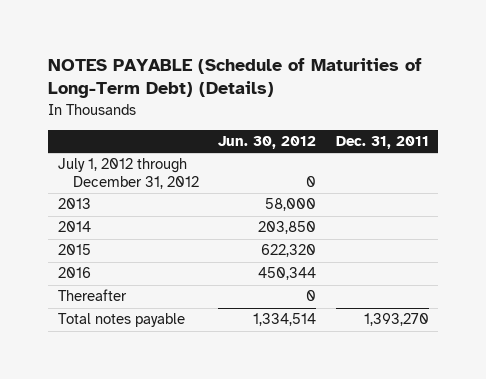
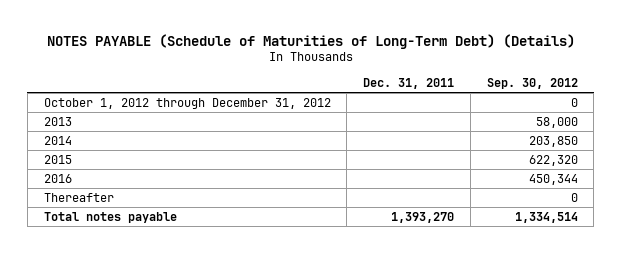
- | Jun. 30, 2012 | Dec. 31, 2011
+ | Dec. 31, 2011 | Sep. 30, 2012
- July 1, 2012 through December 31, 2012 | 0 |
+ October 1, 2012 through December 31, 2012 | | 0

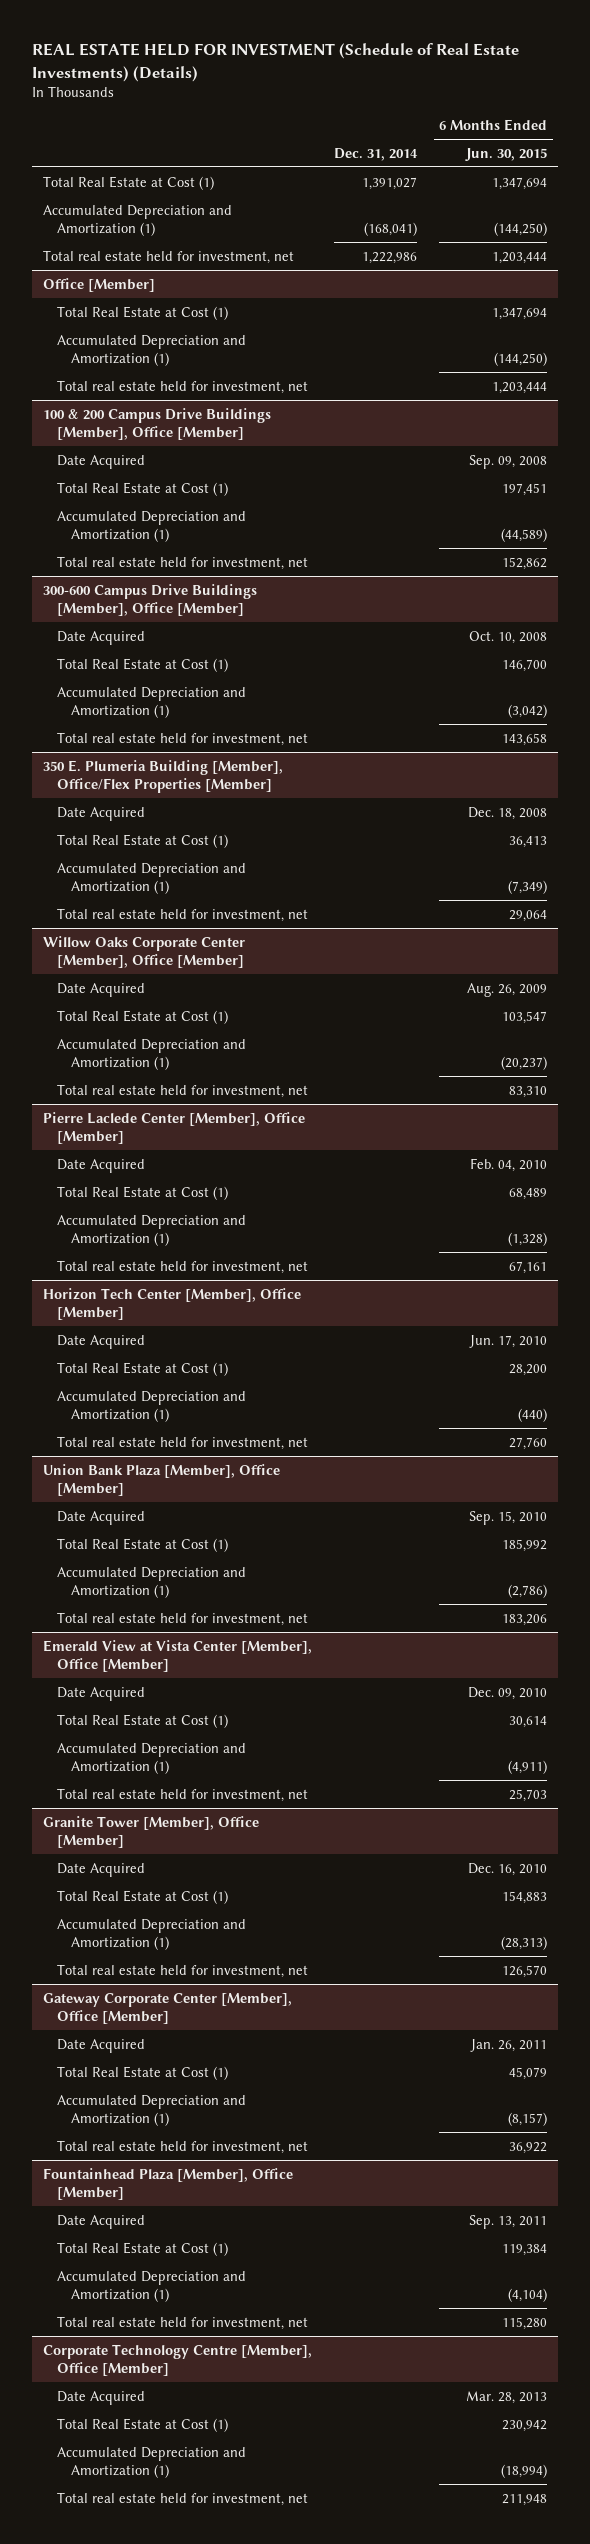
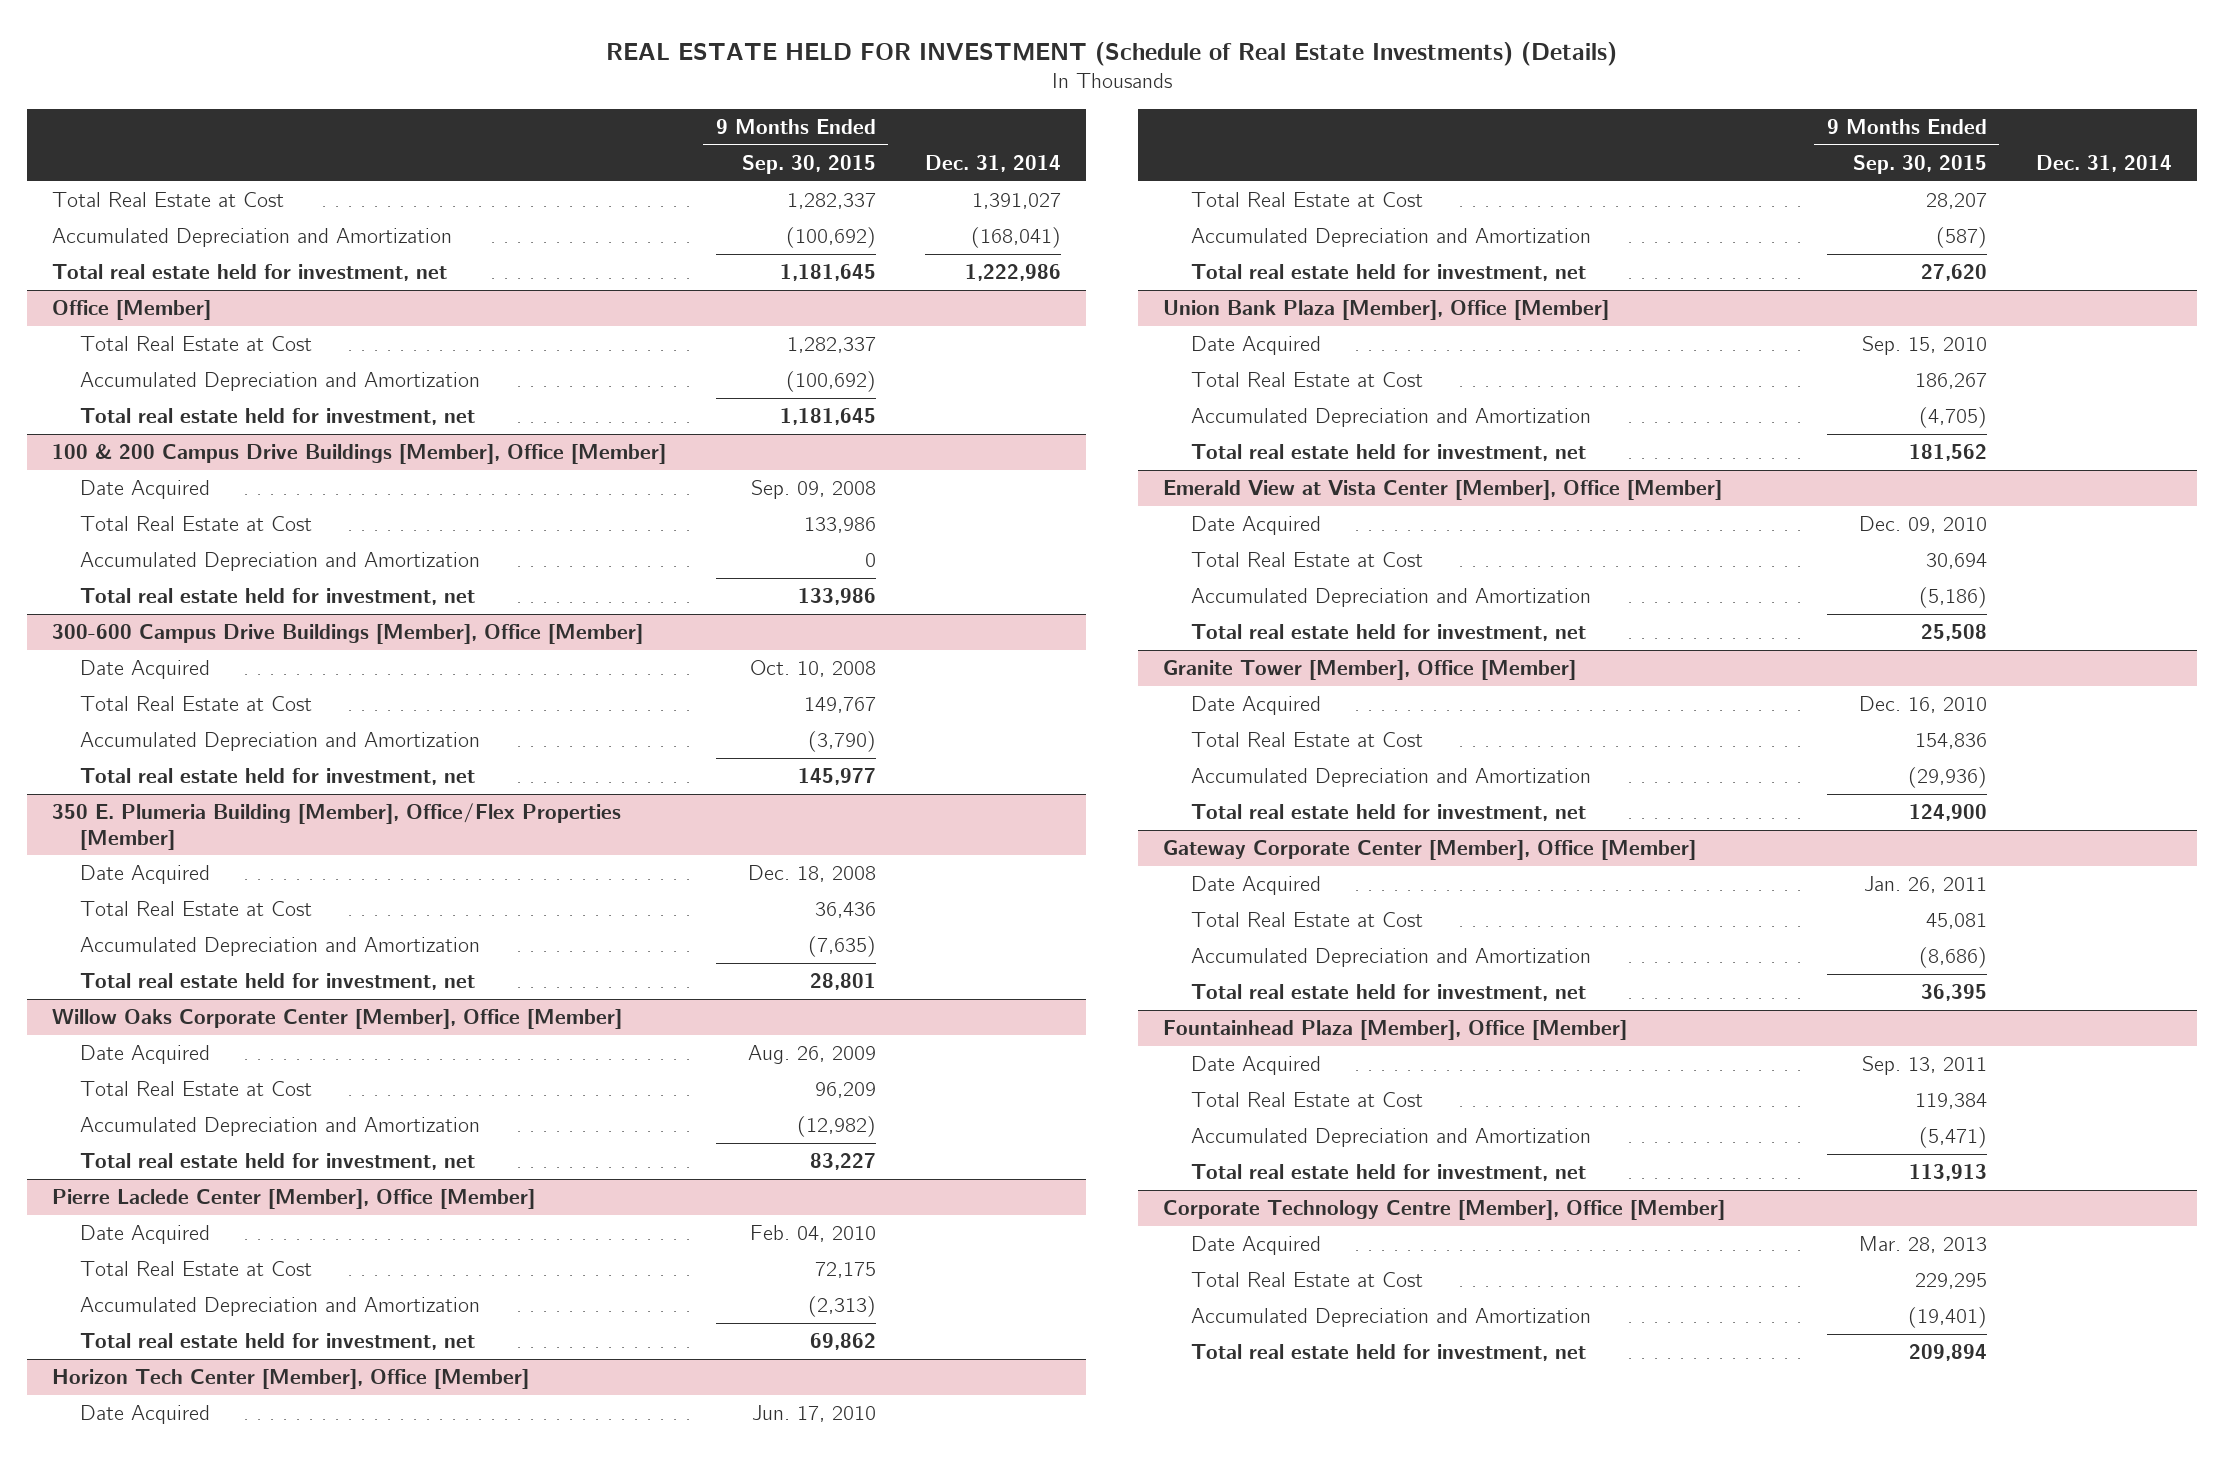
- | Dec. 31, 2014 | 6 Months Ended Jun. 30, 2015
+ | 9 Months Ended Sep. 30, 2015 | Dec. 31, 2014
- Total Real Estate at Cost (1) | 1,391,027 | 1,347,694
- Accumulated Depreciation and Amortization (1) | (168,041) | (144,250)
+ Total Real Estate at Cost | 1,282,337 | 1,391,027
+ Accumulated Depreciation and Amortization | (100,692) | (168,041)
@ Office [Member]
- Total Real Estate at Cost (1) | | 1,347,694
- Accumulated Depreciation and Amortization (1) | | (144,250)
+ Total Real Estate at Cost | 1,282,337 |
+ Accumulated Depreciation and Amortization | (100,692) |
@ 100 & 200 Campus Drive Buildings [Member], Office [Member]
- Total Real Estate at Cost (1) | | 197,451
- Accumulated Depreciation and Amortization (1) | | (44,589)
+ Total Real Estate at Cost | 133,986 |
+ Accumulated Depreciation and Amortization | 0 |
@ 300-600 Campus Drive Buildings [Member], Office [Member]
- Total Real Estate at Cost (1) | | 146,700
- Accumulated Depreciation and Amortization (1) | | (3,042)
+ Total Real Estate at Cost | 149,767 |
+ Accumulated Depreciation and Amortization | (3,790) |
@ 350 E. Plumeria Building [Member], Office/Flex Properties [Member]
- Total Real Estate at Cost (1) | | 36,413
- Accumulated Depreciation and Amortization (1) | | (7,349)
+ Total Real Estate at Cost | 36,436 |
+ Accumulated Depreciation and Amortization | (7,635) |
@ Willow Oaks Corporate Center [Member], Office [Member]
- Total Real Estate at Cost (1) | | 103,547
- Accumulated Depreciation and Amortization (1) | | (20,237)
+ Total Real Estate at Cost | 96,209 |
+ Accumulated Depreciation and Amortization | (12,982) |
@ Pierre Laclede Center [Member], Office [Member]
- Total Real Estate at Cost (1) | | 68,489
- Accumulated Depreciation and Amortization (1) | | (1,328)
+ Total Real Estate at Cost | 72,175 |
+ Accumulated Depreciation and Amortization | (2,313) |
@ Horizon Tech Center [Member], Office [Member]
- Total Real Estate at Cost (1) | | 28,200
- Accumulated Depreciation and Amortization (1) | | (440)
+ Total Real Estate at Cost | 28,207 |
+ Accumulated Depreciation and Amortization | (587) |
@ Union Bank Plaza [Member], Office [Member]
- Total Real Estate at Cost (1) | | 185,992
- Accumulated Depreciation and Amortization (1) | | (2,786)
+ Total Real Estate at Cost | 186,267 |
+ Accumulated Depreciation and Amortization | (4,705) |
@ Emerald View at Vista Center [Member], Office [Member]
- Total Real Estate at Cost (1) | | 30,614
- Accumulated Depreciation and Amortization (1) | | (4,911)
+ Total Real Estate at Cost | 30,694 |
+ Accumulated Depreciation and Amortization | (5,186) |
@ Granite Tower [Member], Office [Member]
- Total Real Estate at Cost (1) | | 154,883
- Accumulated Depreciation and Amortization (1) | | (28,313)
+ Total Real Estate at Cost | 154,836 |
+ Accumulated Depreciation and Amortization | (29,936) |
@ Gateway Corporate Center [Member], Office [Member]
- Total Real Estate at Cost (1) | | 45,079
- Accumulated Depreciation and Amortization (1) | | (8,157)
+ Total Real Estate at Cost | 45,081 |
+ Accumulated Depreciation and Amortization | (8,686) |
@ Fountainhead Plaza [Member], Office [Member]
- Total Real Estate at Cost (1) | | 119,384
- Accumulated Depreciation and Amortization (1) | | (4,104)
+ Total Real Estate at Cost | 119,384 |
+ Accumulated Depreciation and Amortization | (5,471) |
@ Corporate Technology Centre [Member], Office [Member]
- Total Real Estate at Cost (1) | | 230,942
- Accumulated Depreciation and Amortization (1) | | (18,994)
+ Total Real Estate at Cost | 229,295 |
+ Accumulated Depreciation and Amortization | (19,401) |

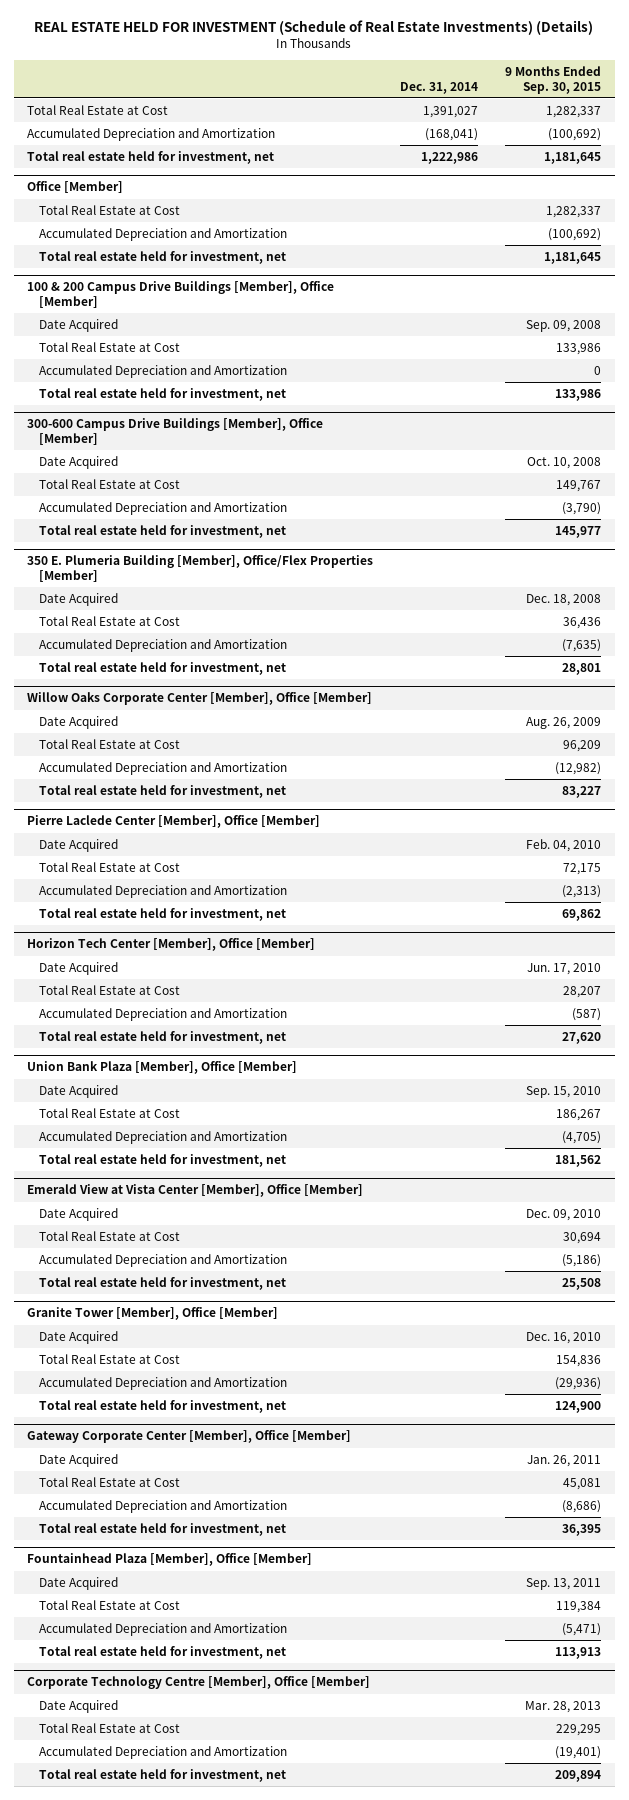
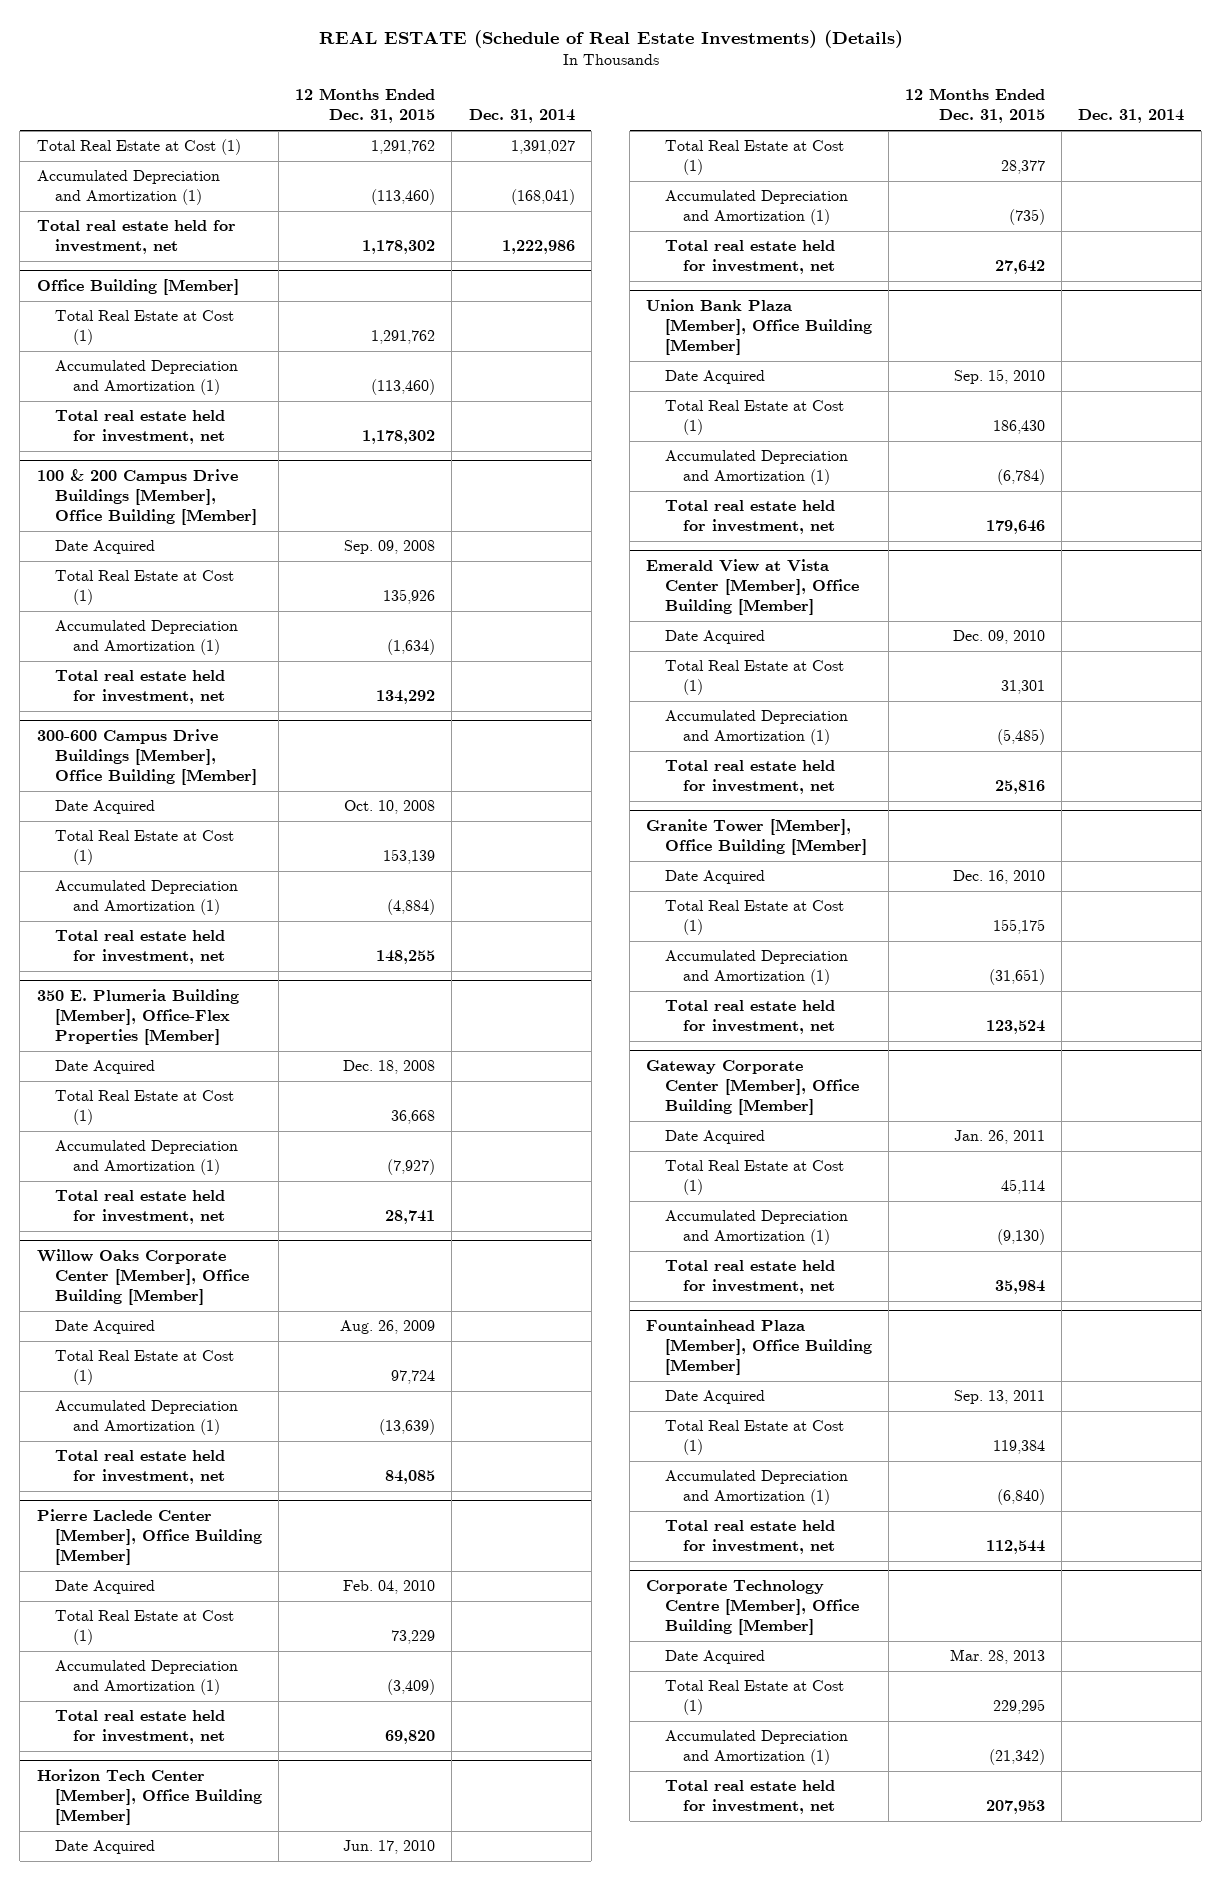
- REAL ESTATE HELD FOR INVESTMENT (Schedule of Real Estate Investments) (Details)
+ REAL ESTATE (Schedule of Real Estate Investments) (Details)
- | Dec. 31, 2014 | 9 Months Ended Sep. 30, 2015
+ | 12 Months Ended Dec. 31, 2015 | Dec. 31, 2014
- Total Real Estate at Cost | 1,391,027 | 1,282,337
- Accumulated Depreciation and Amortization | (168,041) | (100,692)
+ Total Real Estate at Cost (1) | 1,291,762 | 1,391,027
+ Accumulated Depreciation and Amortization (1) | (113,460) | (168,041)
- Office [Member]
- Total Real Estate at Cost | | 1,282,337
- Accumulated Depreciation and Amortization | | (100,692)
+ Office Building [Member]
+ Total Real Estate at Cost (1) | 1,291,762 |
+ Accumulated Depreciation and Amortization (1) | (113,460) |
- 100 & 200 Campus Drive Buildings [Member], Office [Member]
+ 100 & 200 Campus Drive Buildings [Member], Office Building [Member]
- Total Real Estate at Cost | | 133,986
- Accumulated Depreciation and Amortization | | 0
+ Total Real Estate at Cost (1) | 135,926 |
+ Accumulated Depreciation and Amortization (1) | (1,634) |
- 300-600 Campus Drive Buildings [Member], Office [Member]
+ 300-600 Campus Drive Buildings [Member], Office Building [Member]
- Total Real Estate at Cost | | 149,767
- Accumulated Depreciation and Amortization | | (3,790)
+ Total Real Estate at Cost (1) | 153,139 |
+ Accumulated Depreciation and Amortization (1) | (4,884) |
- 350 E. Plumeria Building [Member], Office/Flex Properties [Member]
+ 350 E. Plumeria Building [Member], Office-Flex Properties [Member]
- Total Real Estate at Cost | | 36,436
- Accumulated Depreciation and Amortization | | (7,635)
+ Total Real Estate at Cost (1) | 36,668 |
+ Accumulated Depreciation and Amortization (1) | (7,927) |
- Willow Oaks Corporate Center [Member], Office [Member]
+ Willow Oaks Corporate Center [Member], Office Building [Member]
- Total Real Estate at Cost | | 96,209
- Accumulated Depreciation and Amortization | | (12,982)
+ Total Real Estate at Cost (1) | 97,724 |
+ Accumulated Depreciation and Amortization (1) | (13,639) |
- Pierre Laclede Center [Member], Office [Member]
+ Pierre Laclede Center [Member], Office Building [Member]
- Total Real Estate at Cost | | 72,175
- Accumulated Depreciation and Amortization | | (2,313)
+ Total Real Estate at Cost (1) | 73,229 |
+ Accumulated Depreciation and Amortization (1) | (3,409) |
- Horizon Tech Center [Member], Office [Member]
+ Horizon Tech Center [Member], Office Building [Member]
- Total Real Estate at Cost | | 28,207
- Accumulated Depreciation and Amortization | | (587)
+ Total Real Estate at Cost (1) | 28,377 |
+ Accumulated Depreciation and Amortization (1) | (735) |
- Union Bank Plaza [Member], Office [Member]
+ Union Bank Plaza [Member], Office Building [Member]
- Total Real Estate at Cost | | 186,267
- Accumulated Depreciation and Amortization | | (4,705)
+ Total Real Estate at Cost (1) | 186,430 |
+ Accumulated Depreciation and Amortization (1) | (6,784) |
- Emerald View at Vista Center [Member], Office [Member]
+ Emerald View at Vista Center [Member], Office Building [Member]
- Total Real Estate at Cost | | 30,694
- Accumulated Depreciation and Amortization | | (5,186)
+ Total Real Estate at Cost (1) | 31,301 |
+ Accumulated Depreciation and Amortization (1) | (5,485) |
- Granite Tower [Member], Office [Member]
+ Granite Tower [Member], Office Building [Member]
- Total Real Estate at Cost | | 154,836
- Accumulated Depreciation and Amortization | | (29,936)
+ Total Real Estate at Cost (1) | 155,175 |
+ Accumulated Depreciation and Amortization (1) | (31,651) |
- Gateway Corporate Center [Member], Office [Member]
+ Gateway Corporate Center [Member], Office Building [Member]
- Total Real Estate at Cost | | 45,081
- Accumulated Depreciation and Amortization | | (8,686)
+ Total Real Estate at Cost (1) | 45,114 |
+ Accumulated Depreciation and Amortization (1) | (9,130) |
- Fountainhead Plaza [Member], Office [Member]
+ Fountainhead Plaza [Member], Office Building [Member]
- Total Real Estate at Cost | | 119,384
- Accumulated Depreciation and Amortization | | (5,471)
+ Total Real Estate at Cost (1) | 119,384 |
+ Accumulated Depreciation and Amortization (1) | (6,840) |
- Corporate Technology Centre [Member], Office [Member]
+ Corporate Technology Centre [Member], Office Building [Member]
- Total Real Estate at Cost | | 229,295
- Accumulated Depreciation and Amortization | | (19,401)
+ Total Real Estate at Cost (1) | 229,295 |
+ Accumulated Depreciation and Amortization (1) | (21,342) |

